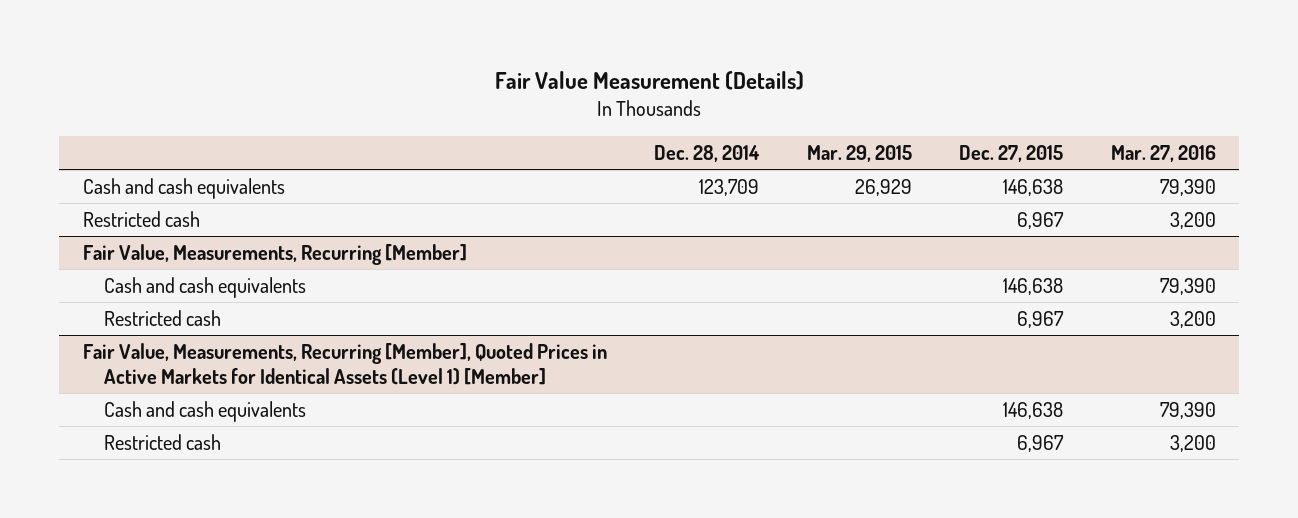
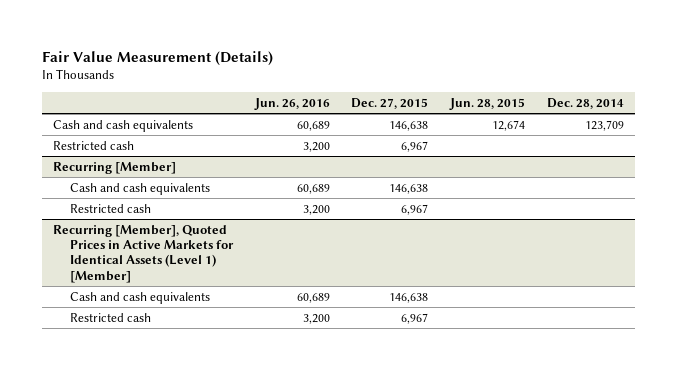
- | Dec. 28, 2014 | Mar. 29, 2015 | Dec. 27, 2015 | Mar. 27, 2016
+ | Jun. 26, 2016 | Dec. 27, 2015 | Jun. 28, 2015 | Dec. 28, 2014
- Fair Value, Measurements, Recurring [Member]
+ Recurring [Member]
- Fair Value, Measurements, Recurring [Member], Quoted Prices in Active Markets for Identical Assets (Level 1) [Member]
+ Recurring [Member], Quoted Prices in Active Markets for Identical Assets (Level 1) [Member]

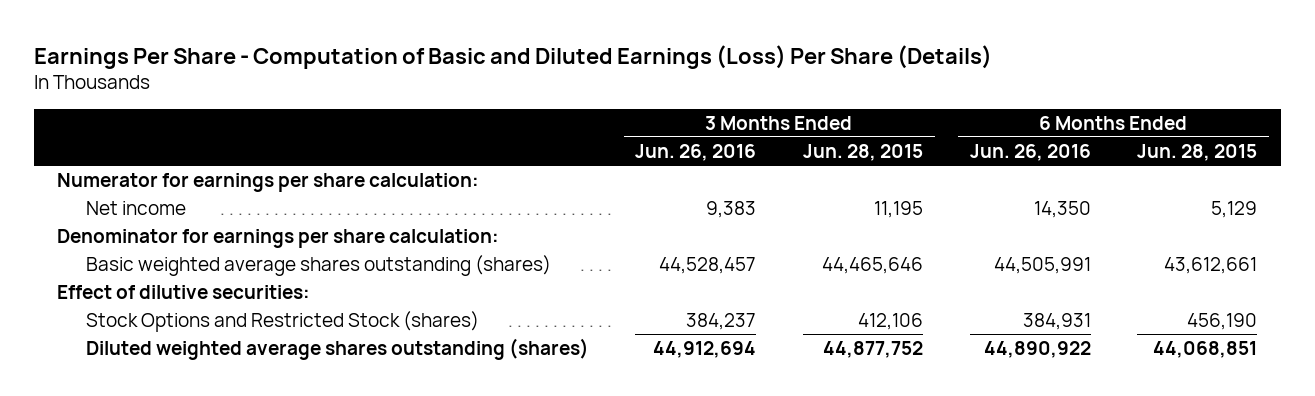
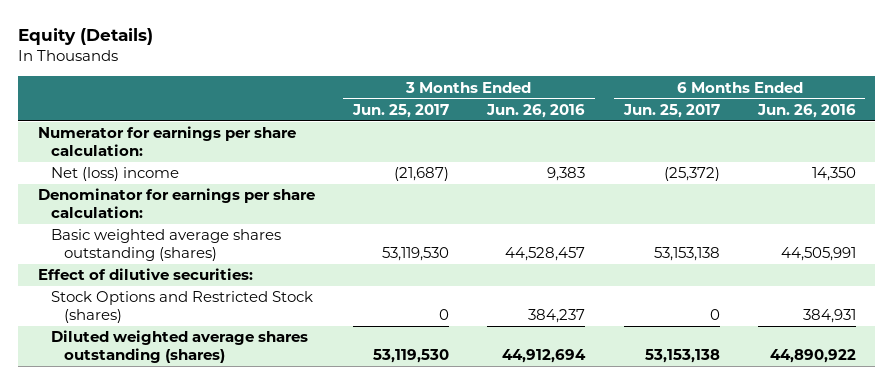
- Earnings Per Share - Computation of Basic and Diluted Earnings (Loss) Per Share (Details)
+ Equity (Details)
- | 3 Months Ended Jun. 26, 2016 | 3 Months Ended Jun. 28, 2015 | 6 Months Ended Jun. 26, 2016 | 6 Months Ended Jun. 28, 2015
+ | 3 Months Ended Jun. 25, 2017 | 3 Months Ended Jun. 26, 2016 | 6 Months Ended Jun. 25, 2017 | 6 Months Ended Jun. 26, 2016
- Net income | 9,383 | 11,195 | 14,350 | 5,129
+ Net (loss) income | (21,687) | 9,383 | (25,372) | 14,350

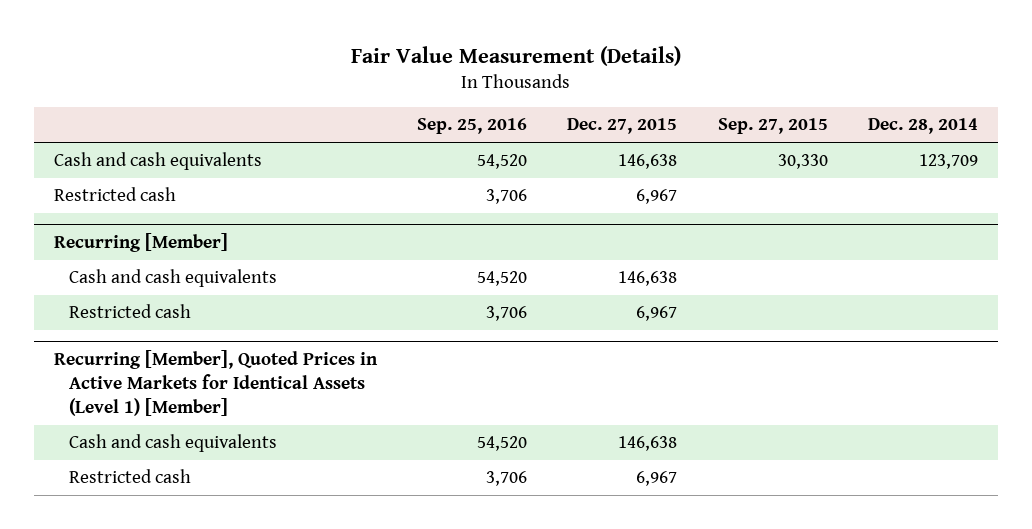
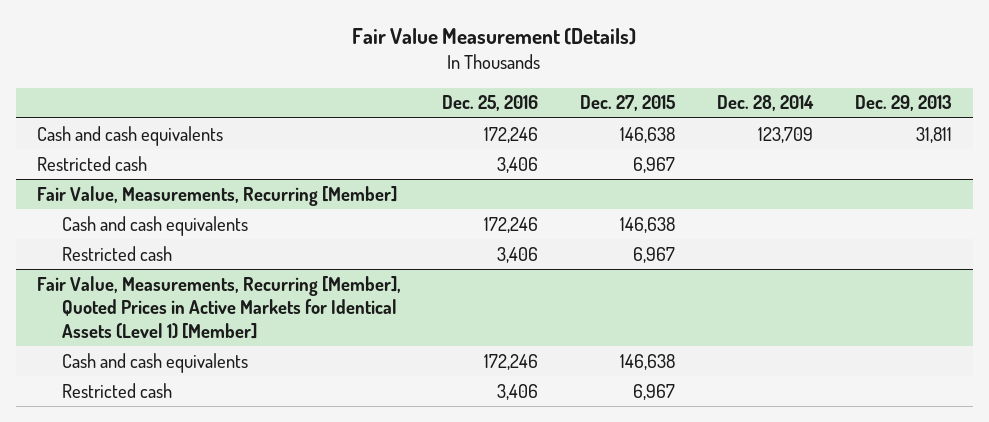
- | Sep. 25, 2016 | Dec. 27, 2015 | Sep. 27, 2015 | Dec. 28, 2014
+ | Dec. 25, 2016 | Dec. 27, 2015 | Dec. 28, 2014 | Dec. 29, 2013
- Recurring [Member]
+ Fair Value, Measurements, Recurring [Member]
- Recurring [Member], Quoted Prices in Active Markets for Identical Assets (Level 1) [Member]
+ Fair Value, Measurements, Recurring [Member], Quoted Prices in Active Markets for Identical Assets (Level 1) [Member]

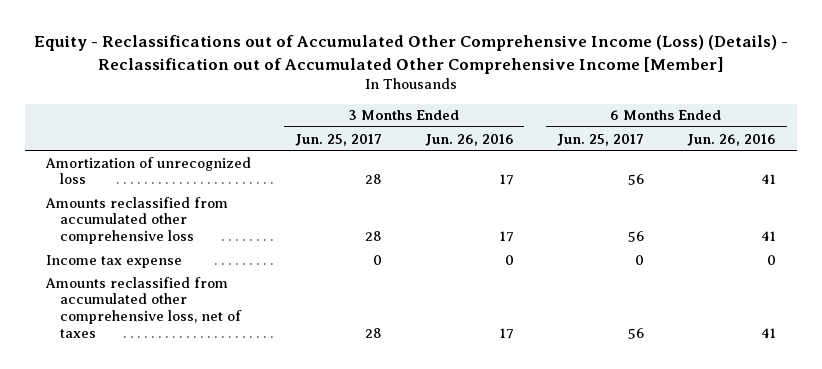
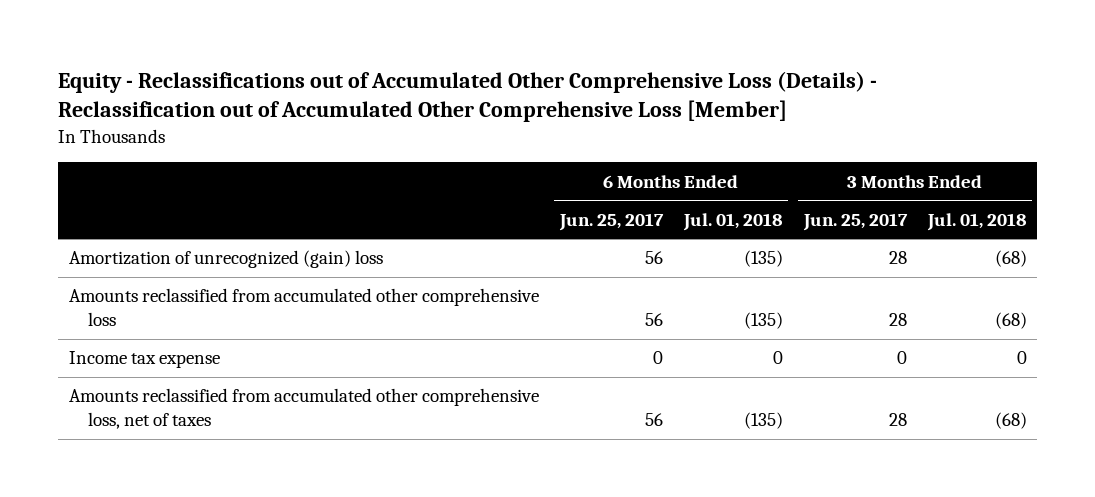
- Equity - Reclassifications out of Accumulated Other Comprehensive Income (Loss) (Details) - Reclassification out of Accumulated Other Comprehensive Income [Member]
+ Equity - Reclassifications out of Accumulated Other Comprehensive Loss (Details) - Reclassification out of Accumulated Other Comprehensive Loss [Member]
- | 3 Months Ended Jun. 25, 2017 | 3 Months Ended Jun. 26, 2016 | 6 Months Ended Jun. 25, 2017 | 6 Months Ended Jun. 26, 2016
+ | 6 Months Ended Jun. 25, 2017 | 6 Months Ended Jul. 01, 2018 | 3 Months Ended Jun. 25, 2017 | 3 Months Ended Jul. 01, 2018
- Amortization of unrecognized loss | 28 | 17 | 56 | 41
+ Amortization of unrecognized (gain) loss | 56 | (135) | 28 | (68)

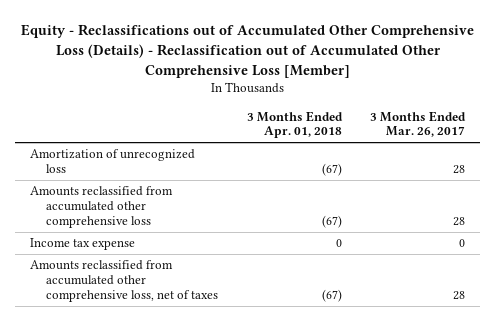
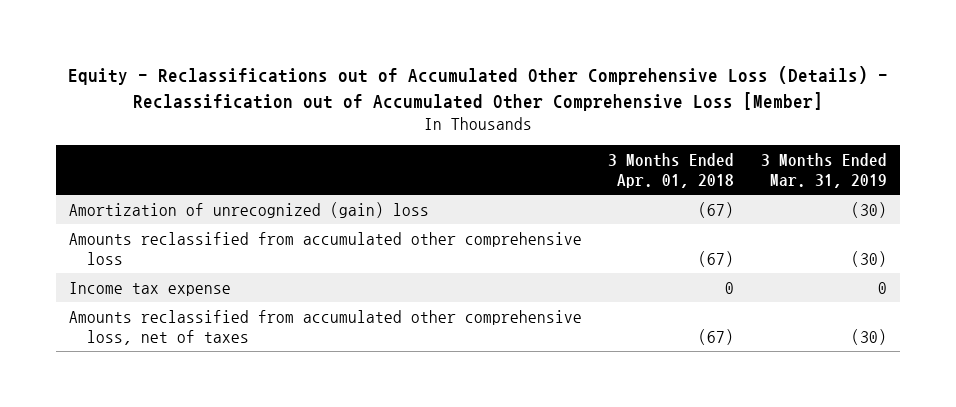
- | 3 Months Ended Apr. 01, 2018 | 3 Months Ended Mar. 26, 2017
+ | 3 Months Ended Apr. 01, 2018 | 3 Months Ended Mar. 31, 2019
- Amortization of unrecognized loss | (67) | 28
+ Amortization of unrecognized (gain) loss | (67) | (30)

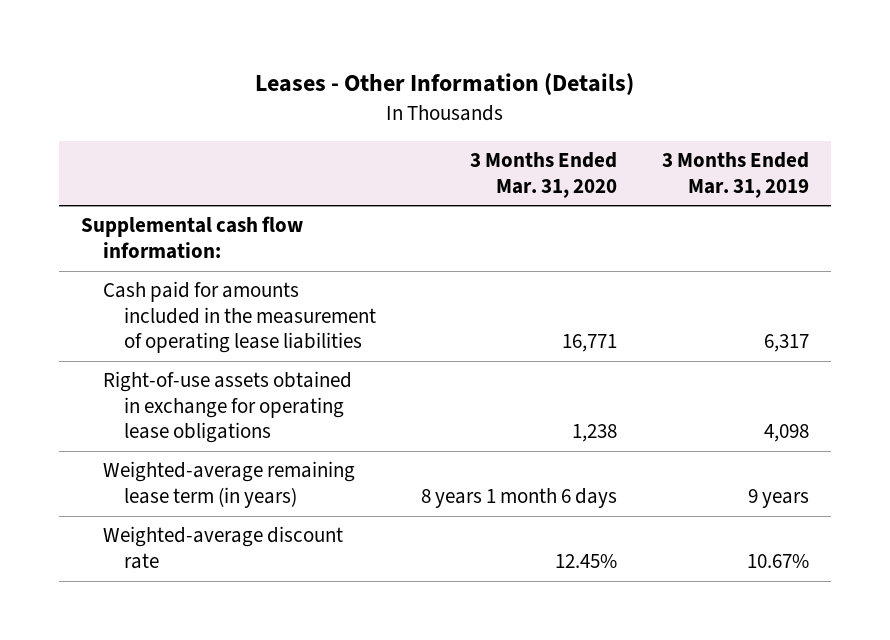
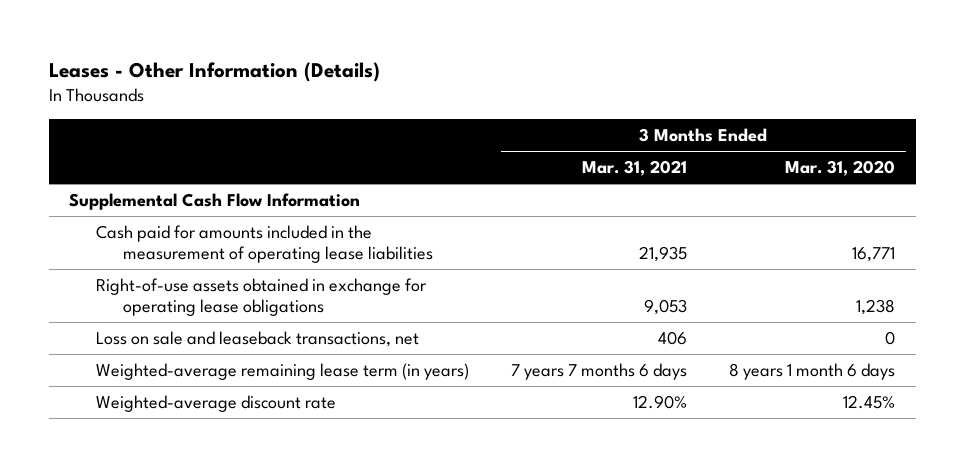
- | 3 Months Ended Mar. 31, 2020 | 3 Months Ended Mar. 31, 2019
+ | 3 Months Ended Mar. 31, 2021 | 3 Months Ended Mar. 31, 2020
- Supplemental cash flow information:
+ Supplemental Cash Flow Information
+ Loss on sale and leaseback transactions, net | 406 | 0

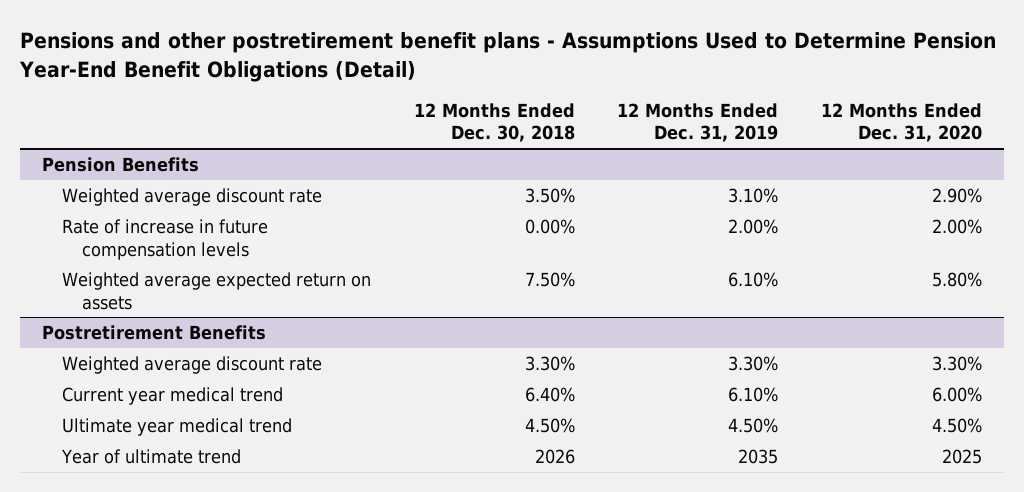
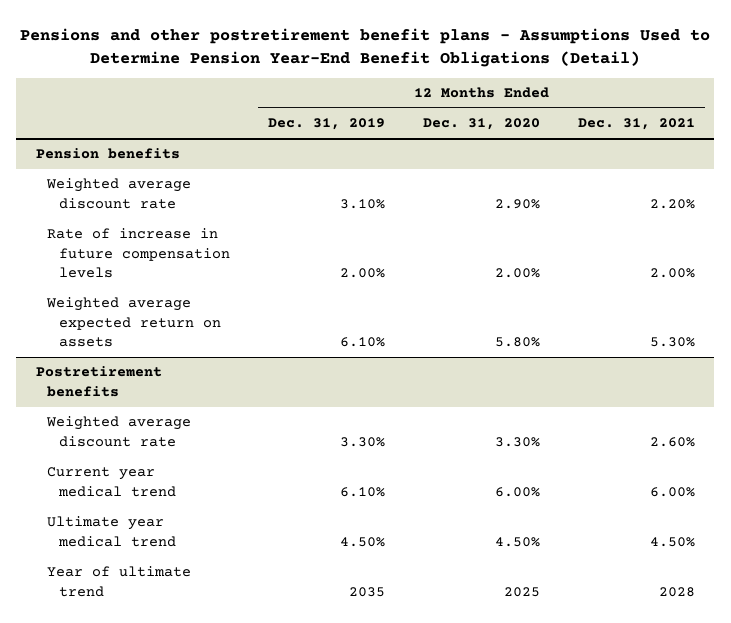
- | 12 Months Ended Dec. 30, 2018 | 12 Months Ended Dec. 31, 2019 | 12 Months Ended Dec. 31, 2020
+ | 12 Months Ended Dec. 31, 2019 | 12 Months Ended Dec. 31, 2020 | 12 Months Ended Dec. 31, 2021
- Pension Benefits
+ Pension benefits
- Postretirement Benefits
+ Postretirement benefits

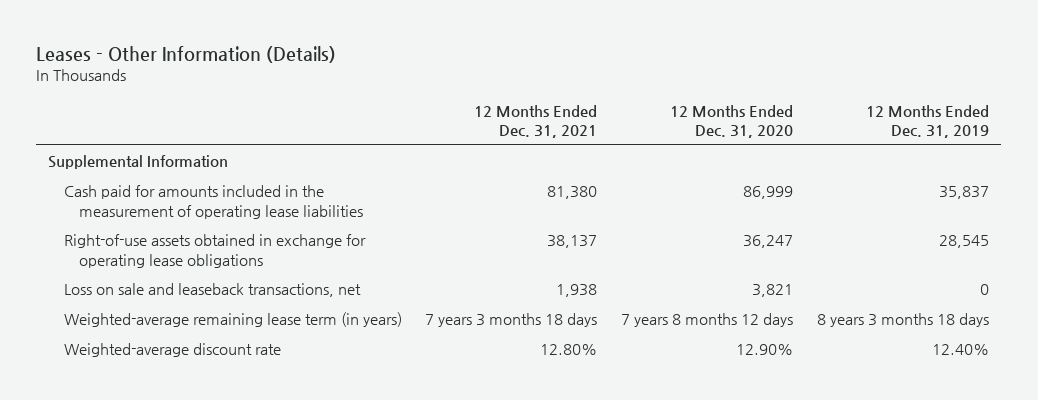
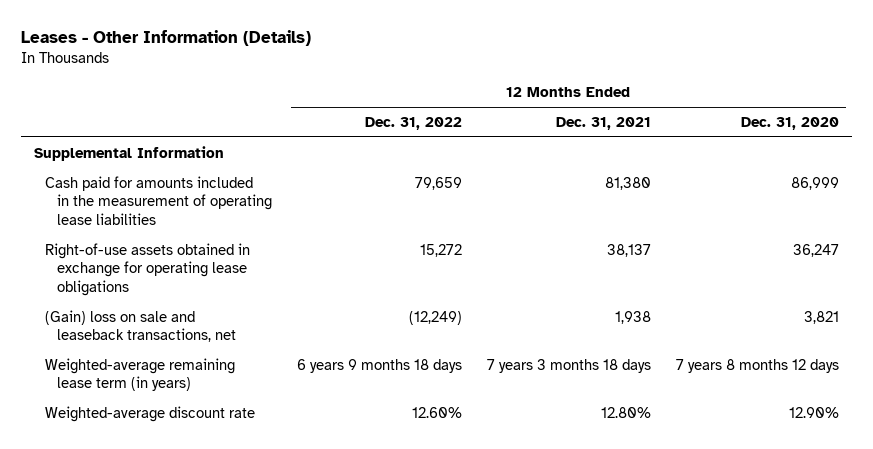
- | 12 Months Ended Dec. 31, 2021 | 12 Months Ended Dec. 31, 2020 | 12 Months Ended Dec. 31, 2019
+ | 12 Months Ended Dec. 31, 2022 | 12 Months Ended Dec. 31, 2021 | 12 Months Ended Dec. 31, 2020
- Loss on sale and leaseback transactions, net | 1,938 | 3,821 | 0
+ (Gain) loss on sale and leaseback transactions, net | (12,249) | 1,938 | 3,821

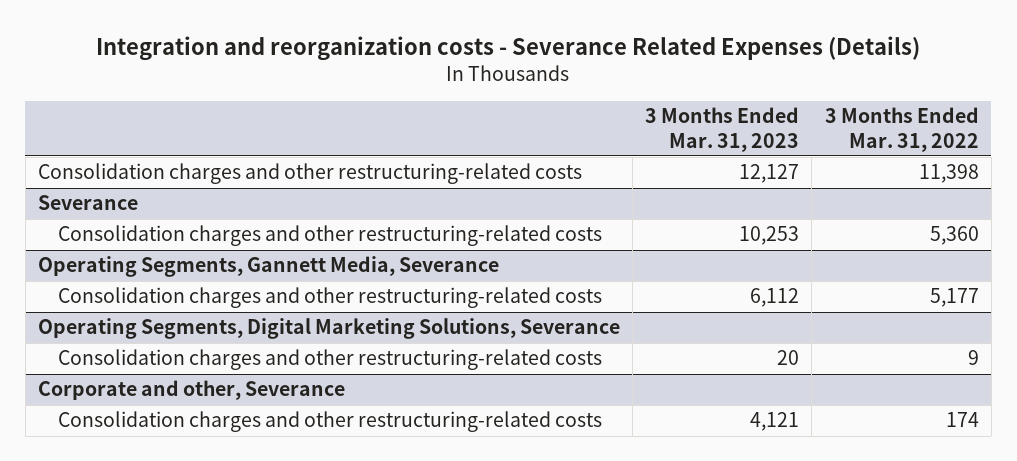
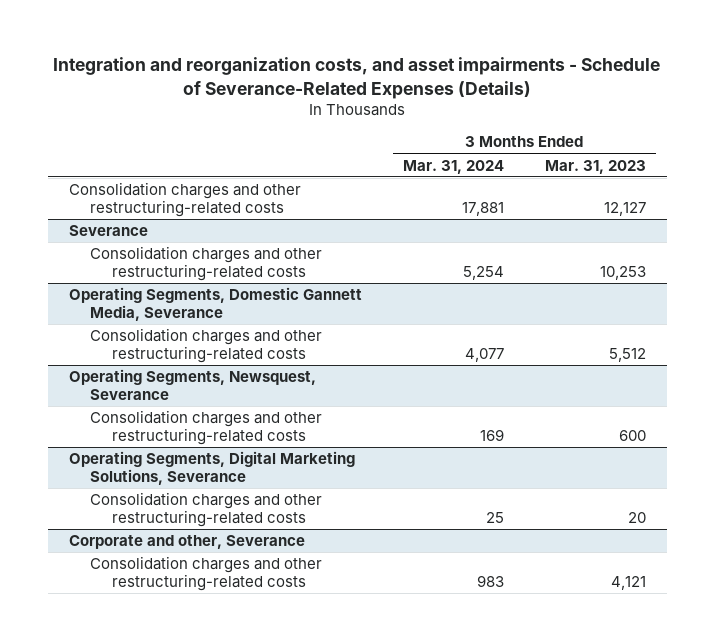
- Integration and reorganization costs - Severance Related Expenses (Details)
+ Integration and reorganization costs, and asset impairments - Schedule of Severance-Related Expenses (Details)
- | 3 Months Ended Mar. 31, 2023 | 3 Months Ended Mar. 31, 2022
+ | 3 Months Ended Mar. 31, 2024 | 3 Months Ended Mar. 31, 2023
- Operating Segments, Gannett Media, Severance
- Consolidation charges and other restructuring-related costs | 6,112 | 5,177
+ Operating Segments, Domestic Gannett Media, Severance
+ Consolidation charges and other restructuring-related costs | 4,077 | 5,512
+ Operating Segments, Newsquest, Severance
+ Consolidation charges and other restructuring-related costs | 169 | 600

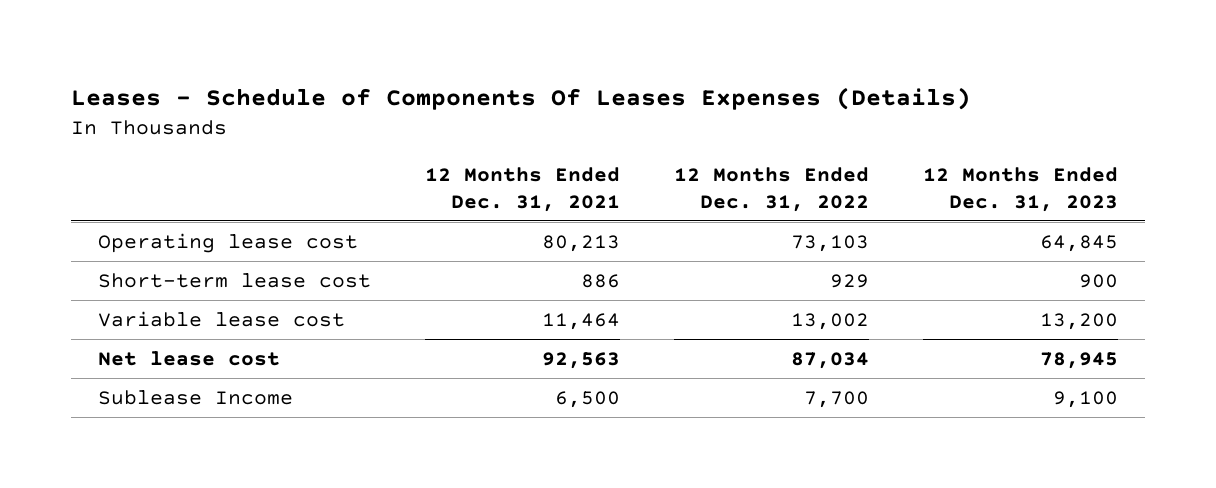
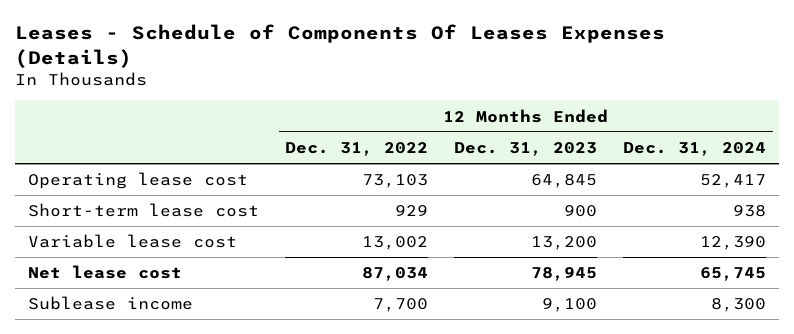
- | 12 Months Ended Dec. 31, 2021 | 12 Months Ended Dec. 31, 2022 | 12 Months Ended Dec. 31, 2023
+ | 12 Months Ended Dec. 31, 2022 | 12 Months Ended Dec. 31, 2023 | 12 Months Ended Dec. 31, 2024
- Sublease Income | 6,500 | 7,700 | 9,100
+ Sublease income | 7,700 | 9,100 | 8,300

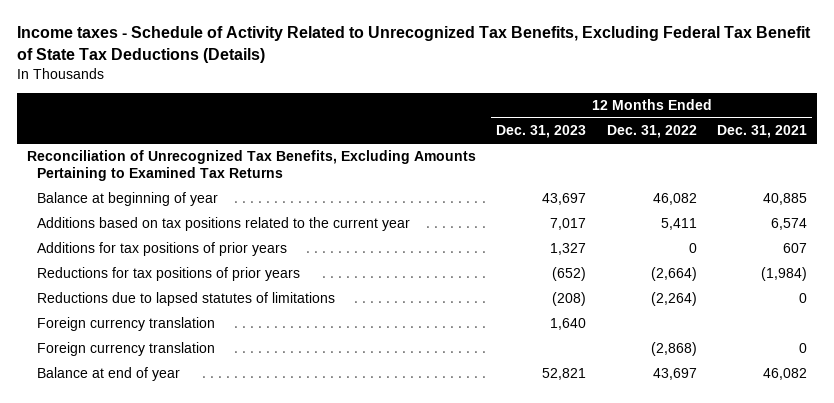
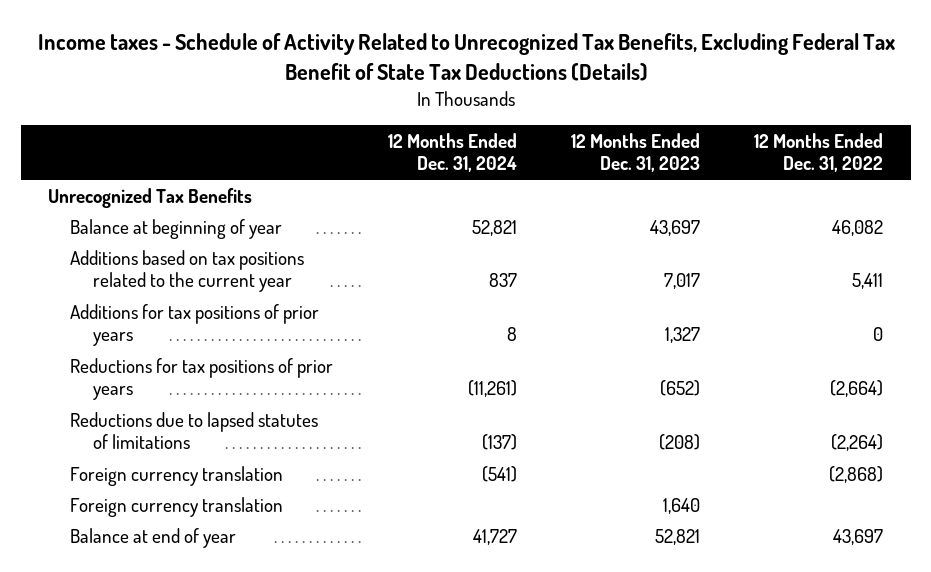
- | 12 Months Ended Dec. 31, 2023 | 12 Months Ended Dec. 31, 2022 | 12 Months Ended Dec. 31, 2021
+ | 12 Months Ended Dec. 31, 2024 | 12 Months Ended Dec. 31, 2023 | 12 Months Ended Dec. 31, 2022
- Reconciliation of Unrecognized Tax Benefits, Excluding Amounts Pertaining to Examined Tax Returns
+ Unrecognized Tax Benefits
moved down: Foreign currency translation | | 1,640 |

